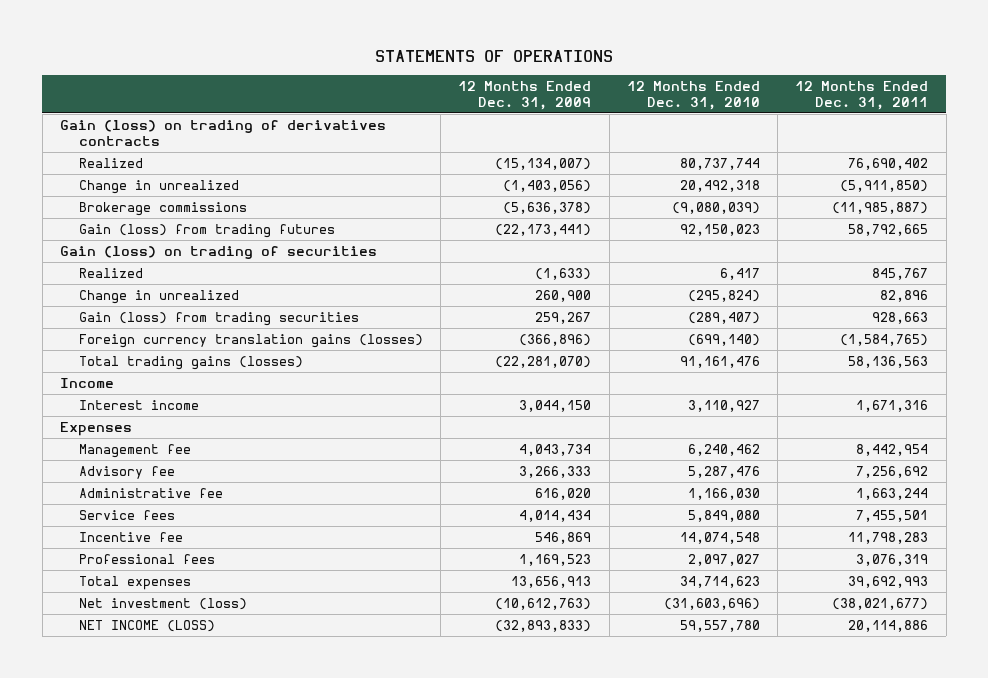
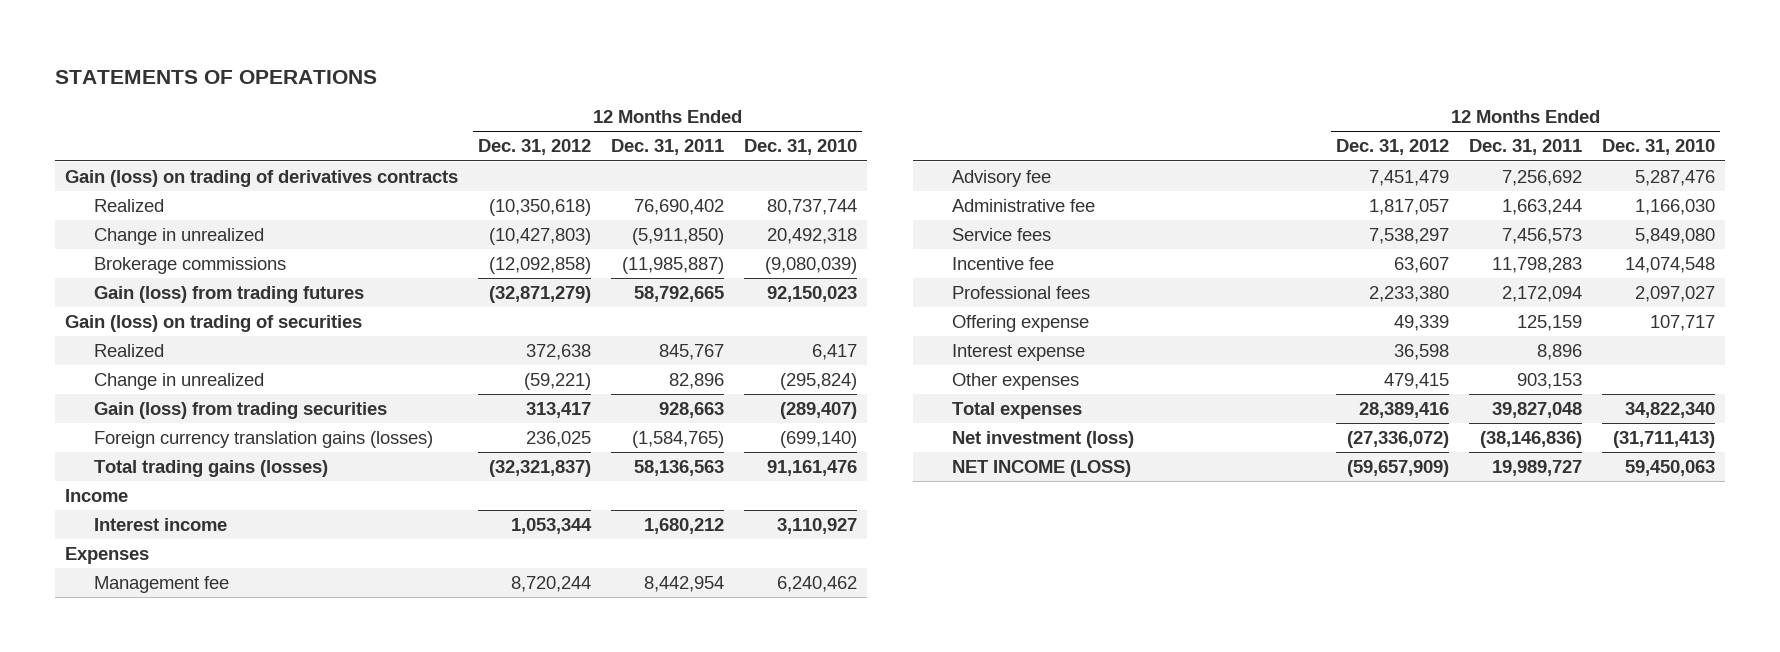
- | 12 Months Ended Dec. 31, 2009 | 12 Months Ended Dec. 31, 2010 | 12 Months Ended Dec. 31, 2011
+ | 12 Months Ended Dec. 31, 2012 | 12 Months Ended Dec. 31, 2011 | 12 Months Ended Dec. 31, 2010
- Interest income | 3,044,150 | 3,110,927 | 1,671,316
+ Interest income | 1,053,344 | 1,680,212 | 3,110,927
- Service fees | 4,014,434 | 5,849,080 | 7,455,501
+ Service fees | 7,538,297 | 7,456,573 | 5,849,080
- Professional fees | 1,169,523 | 2,097,027 | 3,076,319
- Total expenses | 13,656,913 | 34,714,623 | 39,692,993
- Net investment (loss) | (10,612,763) | (31,603,696) | (38,021,677)
- NET INCOME (LOSS) | (32,893,833) | 59,557,780 | 20,114,886
+ Professional fees | 2,233,380 | 2,172,094 | 2,097,027
+ Offering expense | 49,339 | 125,159 | 107,717
+ Interest expense | 36,598 | 8,896 |
+ Other expenses | 479,415 | 903,153 |
+ Total expenses | 28,389,416 | 39,827,048 | 34,822,340
+ Net investment (loss) | (27,336,072) | (38,146,836) | (31,711,413)
+ NET INCOME (LOSS) | (59,657,909) | 19,989,727 | 59,450,063

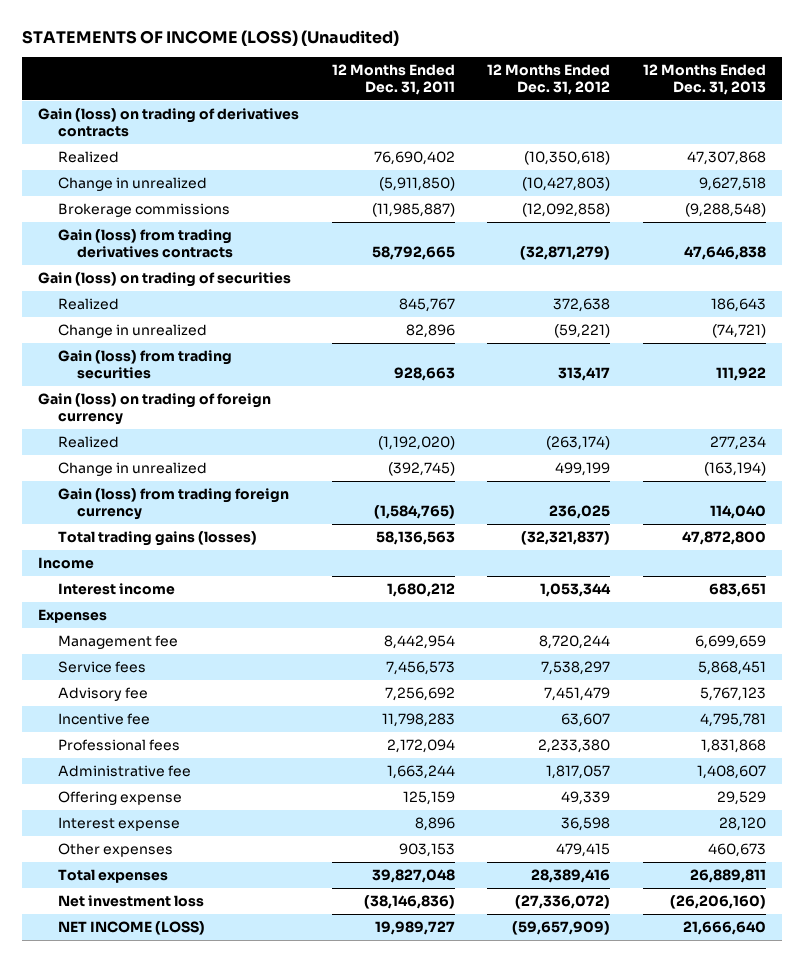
- STATEMENTS OF OPERATIONS
+ STATEMENTS OF INCOME (LOSS) (Unaudited)
- | 12 Months Ended Dec. 31, 2012 | 12 Months Ended Dec. 31, 2011 | 12 Months Ended Dec. 31, 2010
+ | 12 Months Ended Dec. 31, 2011 | 12 Months Ended Dec. 31, 2012 | 12 Months Ended Dec. 31, 2013
- Gain (loss) from trading futures | (32,871,279) | 58,792,665 | 92,150,023
+ Gain (loss) from trading derivatives contracts | 58,792,665 | (32,871,279) | 47,646,838
- Foreign currency translation gains (losses) | 236,025 | (1,584,765) | (699,140)
+ Gain (loss) on trading of foreign currency
+ Realized | (1,192,020) | (263,174) | 277,234
+ Change in unrealized | (392,745) | 499,199 | (163,194)
+ Gain (loss) from trading foreign currency | (1,584,765) | 236,025 | 114,040
moved down: Advisory fee | 7,256,692 | 7,451,479 | 5,767,123
moved down: Administrative fee | 1,663,244 | 1,817,057 | 1,408,607
- Net investment (loss) | (27,336,072) | (38,146,836) | (31,711,413)
+ Net investment loss | (38,146,836) | (27,336,072) | (26,206,160)

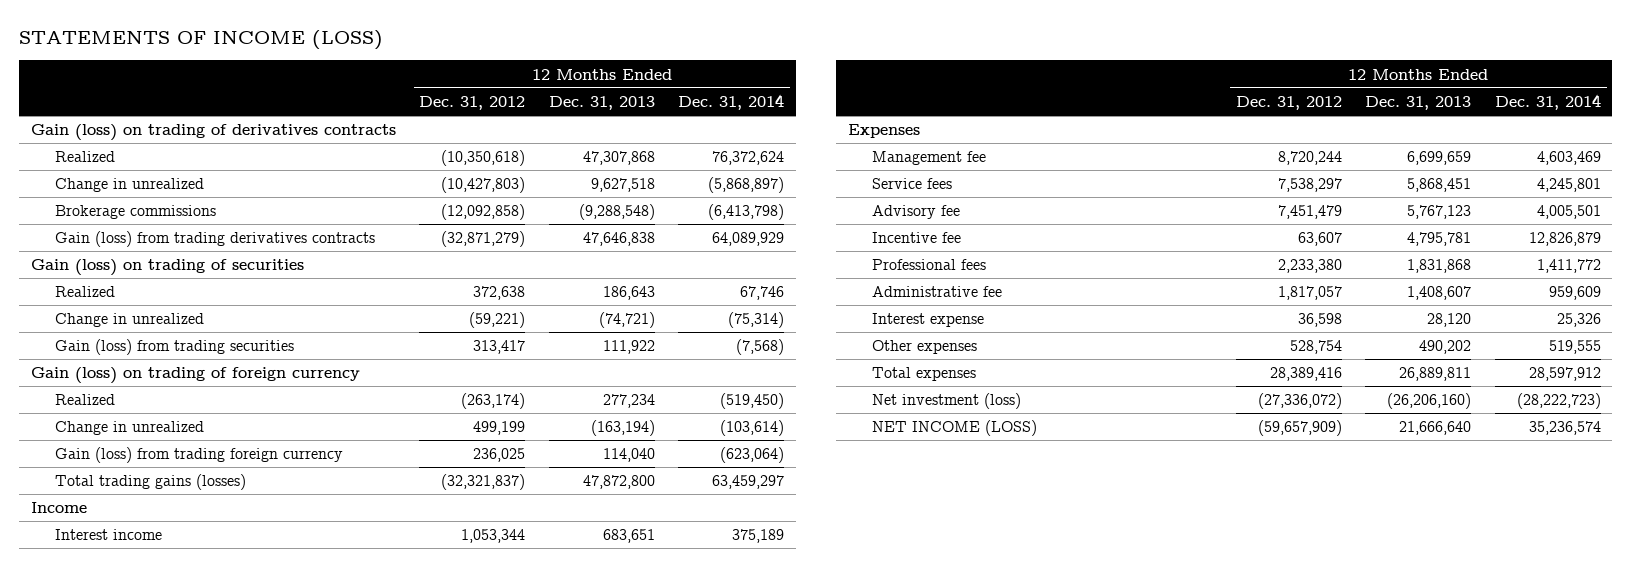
- STATEMENTS OF INCOME (LOSS) (Unaudited)
+ STATEMENTS OF INCOME (LOSS)
- | 12 Months Ended Dec. 31, 2011 | 12 Months Ended Dec. 31, 2012 | 12 Months Ended Dec. 31, 2013
+ | 12 Months Ended Dec. 31, 2012 | 12 Months Ended Dec. 31, 2013 | 12 Months Ended Dec. 31, 2014
- Offering expense | 125,159 | 49,339 | 29,529
- Other expenses | 903,153 | 479,415 | 460,673
+ Other expenses | 528,754 | 490,202 | 519,555
- Net investment loss | (38,146,836) | (27,336,072) | (26,206,160)
+ Net investment (loss) | (27,336,072) | (26,206,160) | (28,222,723)

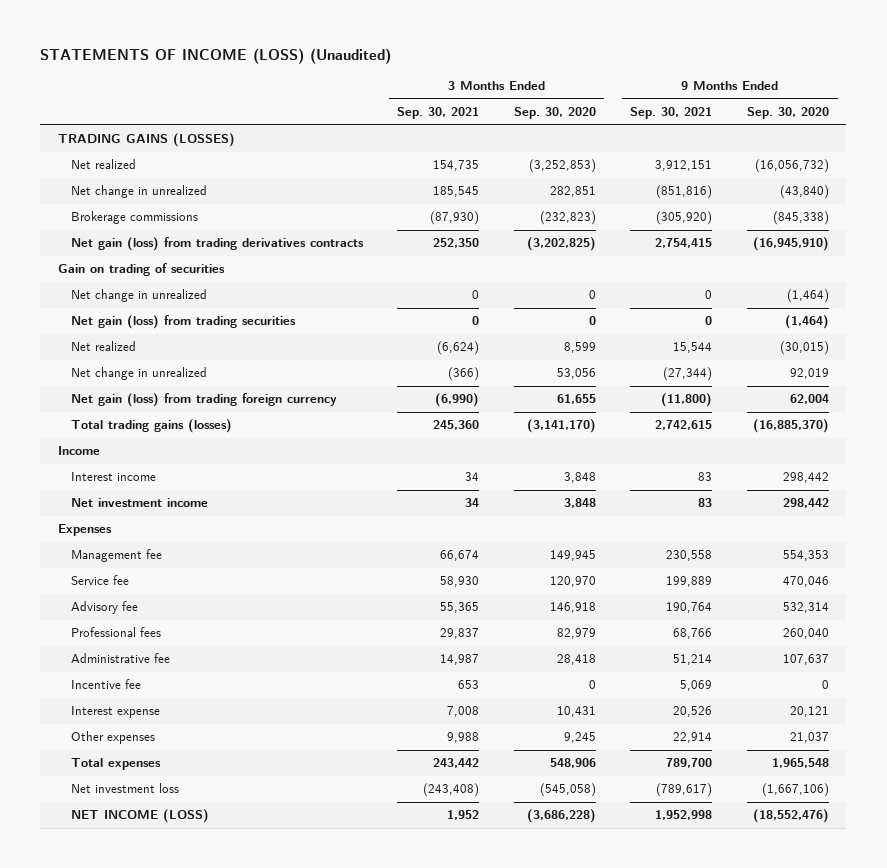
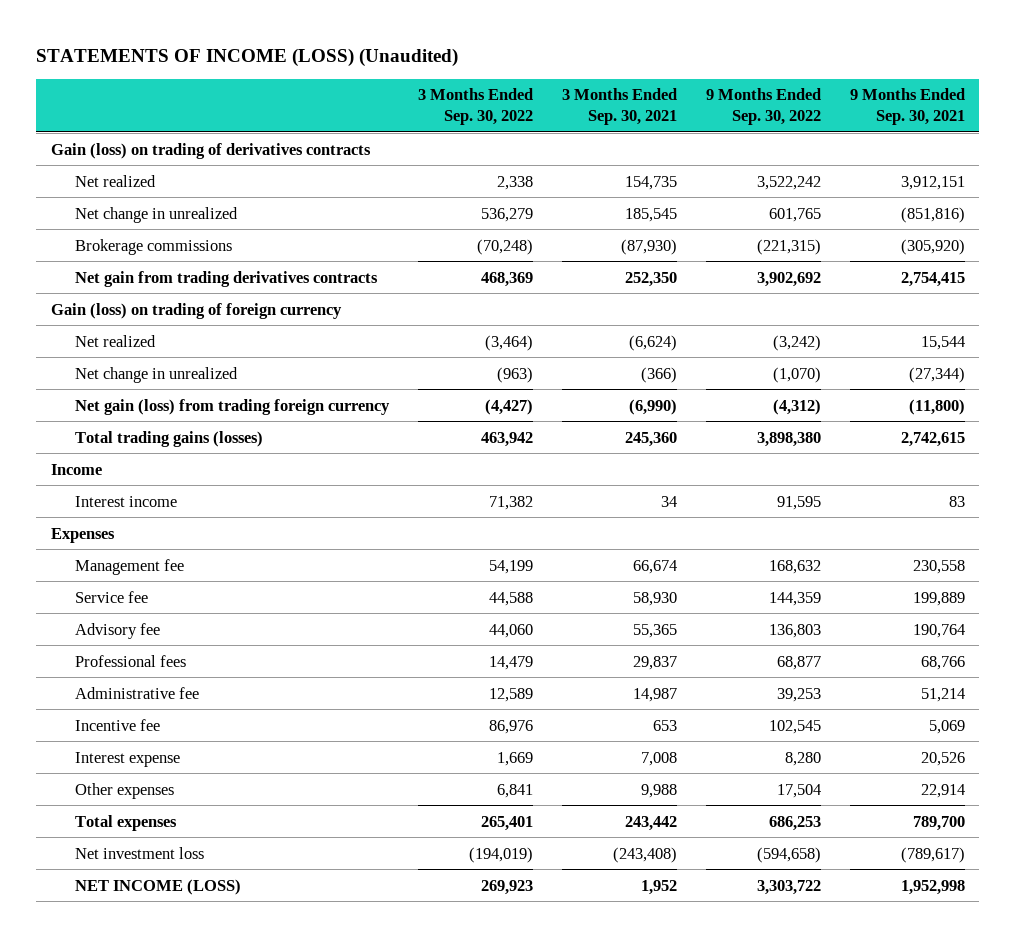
- | 3 Months Ended Sep. 30, 2021 | 3 Months Ended Sep. 30, 2020 | 9 Months Ended Sep. 30, 2021 | 9 Months Ended Sep. 30, 2020
+ | 3 Months Ended Sep. 30, 2022 | 3 Months Ended Sep. 30, 2021 | 9 Months Ended Sep. 30, 2022 | 9 Months Ended Sep. 30, 2021
- TRADING GAINS (LOSSES)
+ Gain (loss) on trading of derivatives contracts
- Net gain (loss) from trading derivatives contracts | 252,350 | (3,202,825) | 2,754,415 | (16,945,910)
- Gain on trading of securities
- Net change in unrealized | 0 | 0 | 0 | (1,464)
- Net gain (loss) from trading securities | 0 | 0 | 0 | (1,464)
+ Net gain from trading derivatives contracts | 468,369 | 252,350 | 3,902,692 | 2,754,415
+ Gain (loss) on trading of foreign currency
- Net investment income | 34 | 3,848 | 83 | 298,442

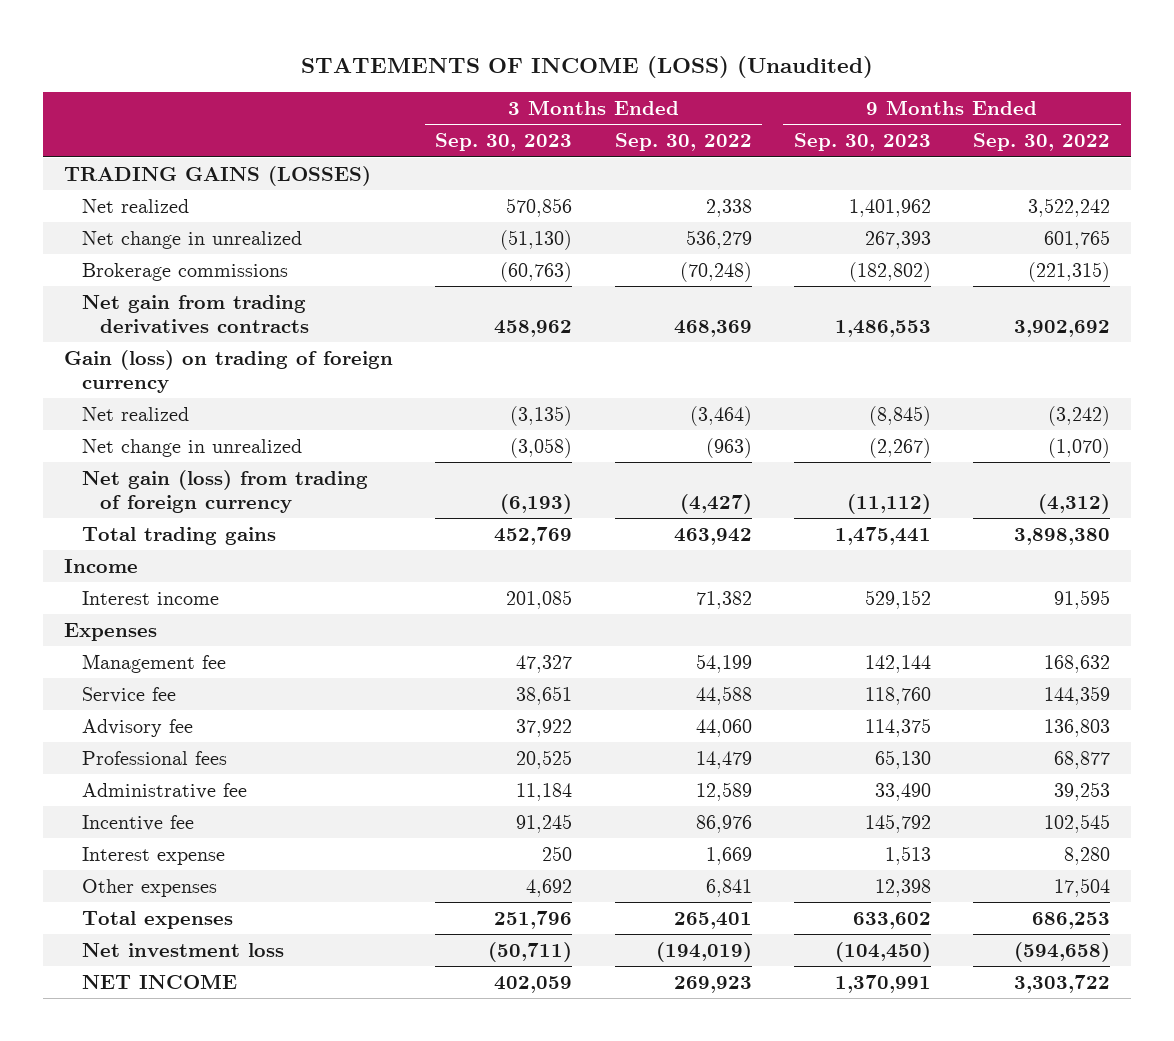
- | 3 Months Ended Sep. 30, 2022 | 3 Months Ended Sep. 30, 2021 | 9 Months Ended Sep. 30, 2022 | 9 Months Ended Sep. 30, 2021
+ | 3 Months Ended Sep. 30, 2023 | 3 Months Ended Sep. 30, 2022 | 9 Months Ended Sep. 30, 2023 | 9 Months Ended Sep. 30, 2022
- Gain (loss) on trading of derivatives contracts
+ TRADING GAINS (LOSSES)
- Net gain (loss) from trading foreign currency | (4,427) | (6,990) | (4,312) | (11,800)
- Total trading gains (losses) | 463,942 | 245,360 | 3,898,380 | 2,742,615
+ Net gain (loss) from trading of foreign currency | (6,193) | (4,427) | (11,112) | (4,312)
+ Total trading gains | 452,769 | 463,942 | 1,475,441 | 3,898,380
- NET INCOME (LOSS) | 269,923 | 1,952 | 3,303,722 | 1,952,998
+ NET INCOME | 402,059 | 269,923 | 1,370,991 | 3,303,722

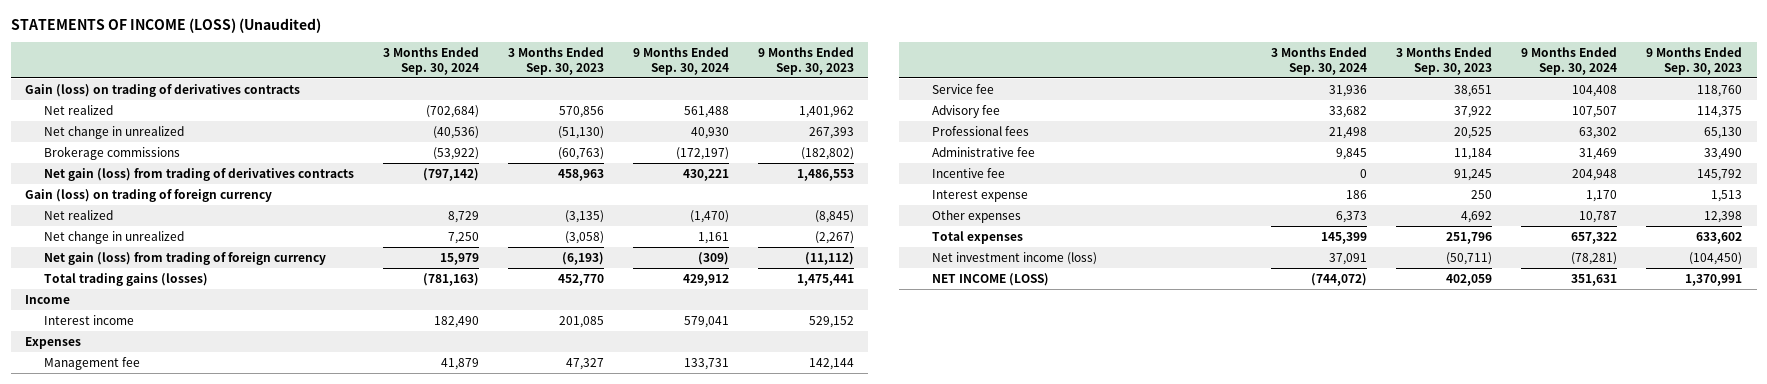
- | 3 Months Ended Sep. 30, 2023 | 3 Months Ended Sep. 30, 2022 | 9 Months Ended Sep. 30, 2023 | 9 Months Ended Sep. 30, 2022
+ | 3 Months Ended Sep. 30, 2024 | 3 Months Ended Sep. 30, 2023 | 9 Months Ended Sep. 30, 2024 | 9 Months Ended Sep. 30, 2023
- TRADING GAINS (LOSSES)
+ Gain (loss) on trading of derivatives contracts
- Net gain from trading derivatives contracts | 458,962 | 468,369 | 1,486,553 | 3,902,692
+ Net gain (loss) from trading of derivatives contracts | (797,142) | 458,963 | 430,221 | 1,486,553
- Total trading gains | 452,769 | 463,942 | 1,475,441 | 3,898,380
+ Total trading gains (losses) | (781,163) | 452,770 | 429,912 | 1,475,441
- Net investment loss | (50,711) | (194,019) | (104,450) | (594,658)
- NET INCOME | 402,059 | 269,923 | 1,370,991 | 3,303,722
+ Net investment income (loss) | 37,091 | (50,711) | (78,281) | (104,450)
+ NET INCOME (LOSS) | (744,072) | 402,059 | 351,631 | 1,370,991

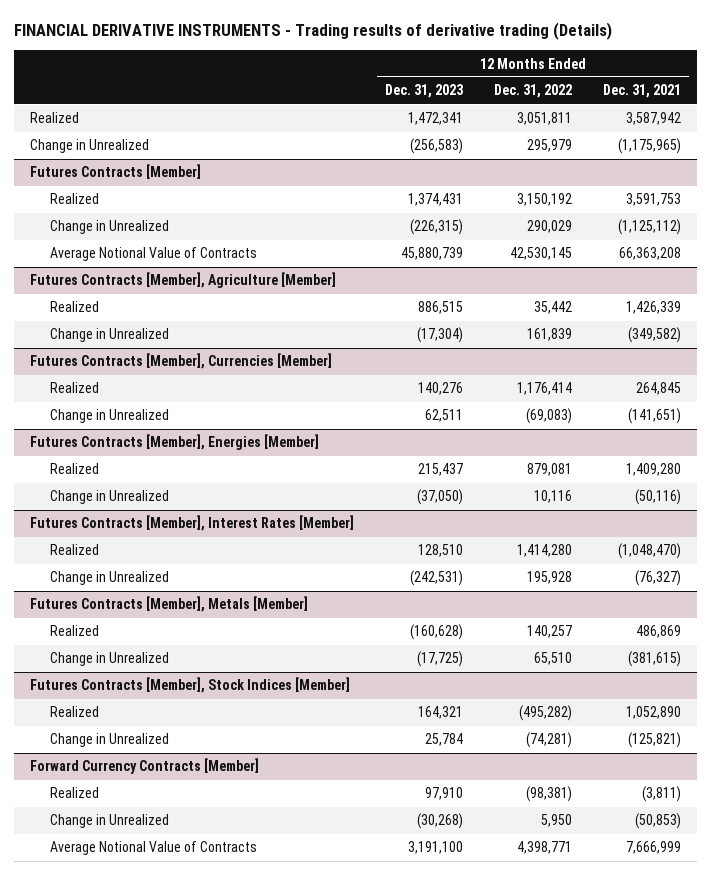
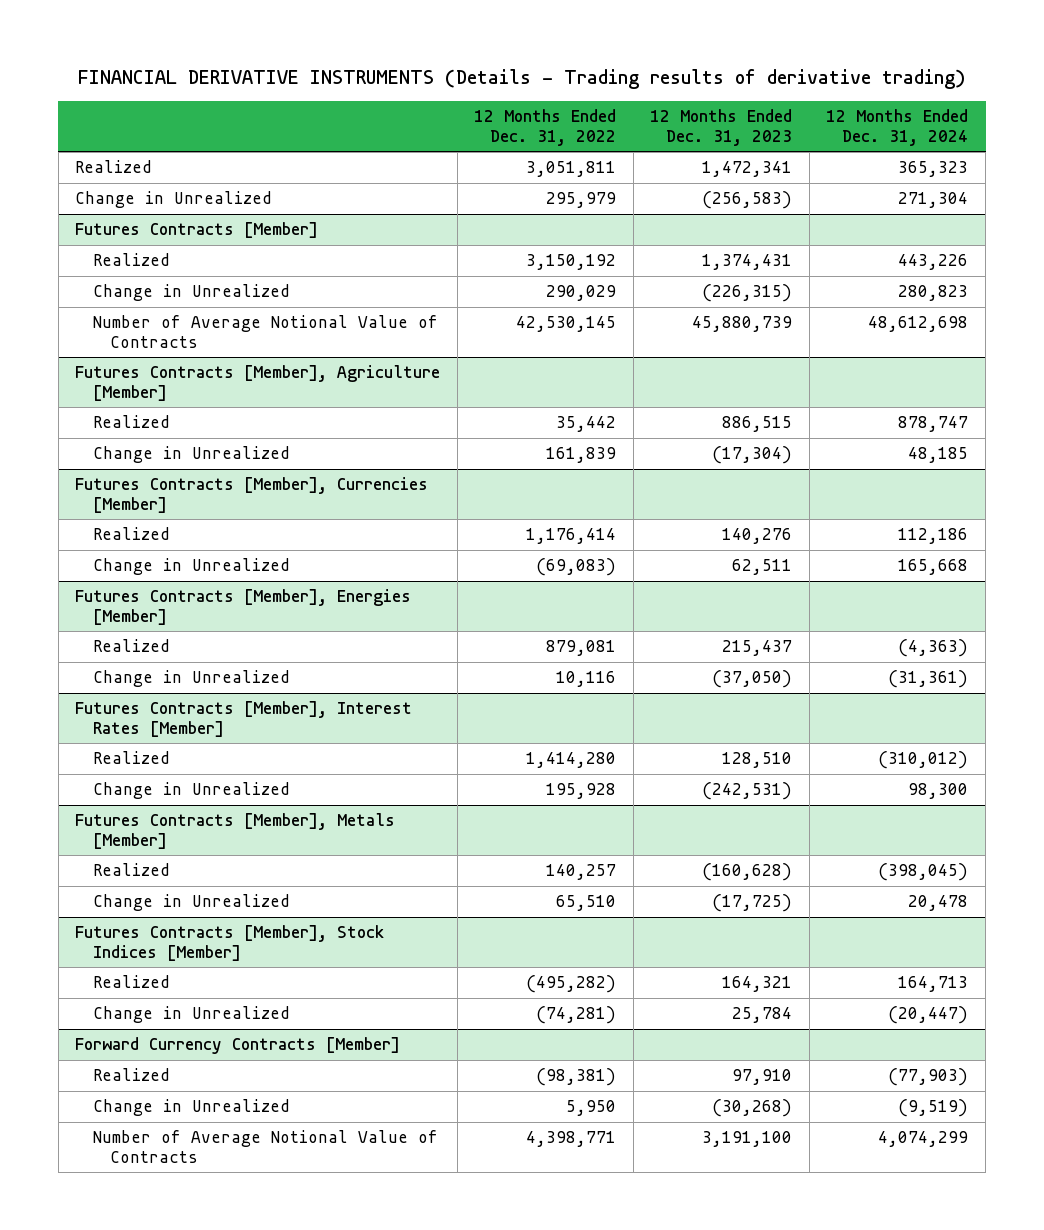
- FINANCIAL DERIVATIVE INSTRUMENTS - Trading results of derivative trading (Details)
+ FINANCIAL DERIVATIVE INSTRUMENTS (Details - Trading results of derivative trading)
- | 12 Months Ended Dec. 31, 2023 | 12 Months Ended Dec. 31, 2022 | 12 Months Ended Dec. 31, 2021
+ | 12 Months Ended Dec. 31, 2022 | 12 Months Ended Dec. 31, 2023 | 12 Months Ended Dec. 31, 2024
@ Futures Contracts [Member]
- Average Notional Value of Contracts | 45,880,739 | 42,530,145 | 66,363,208
+ Number of Average Notional Value of Contracts | 42,530,145 | 45,880,739 | 48,612,698
@ Forward Currency Contracts [Member]
- Average Notional Value of Contracts | 3,191,100 | 4,398,771 | 7,666,999
+ Number of Average Notional Value of Contracts | 4,398,771 | 3,191,100 | 4,074,299

